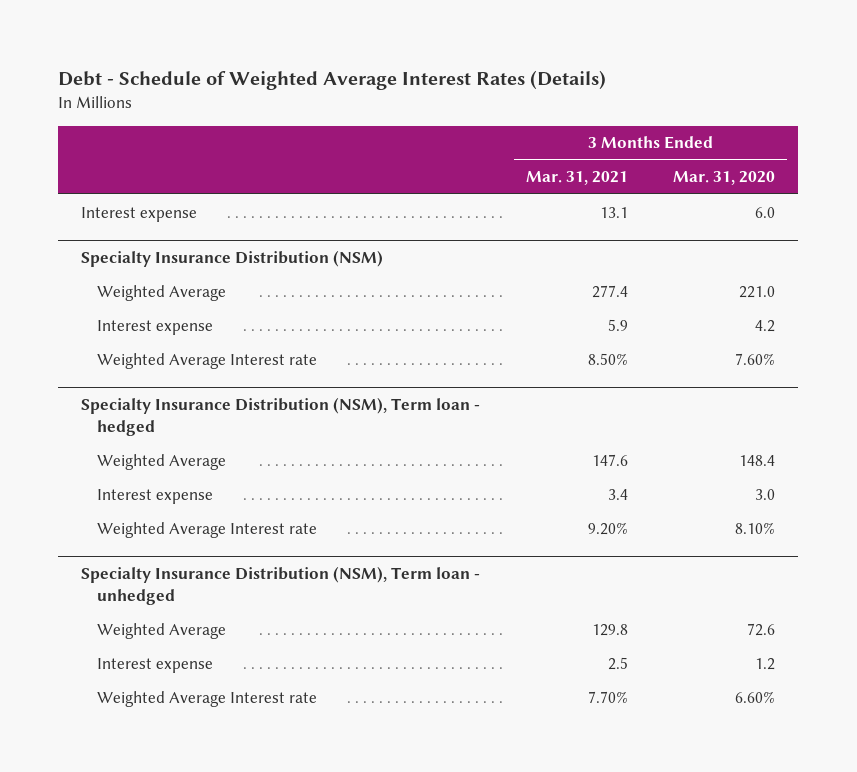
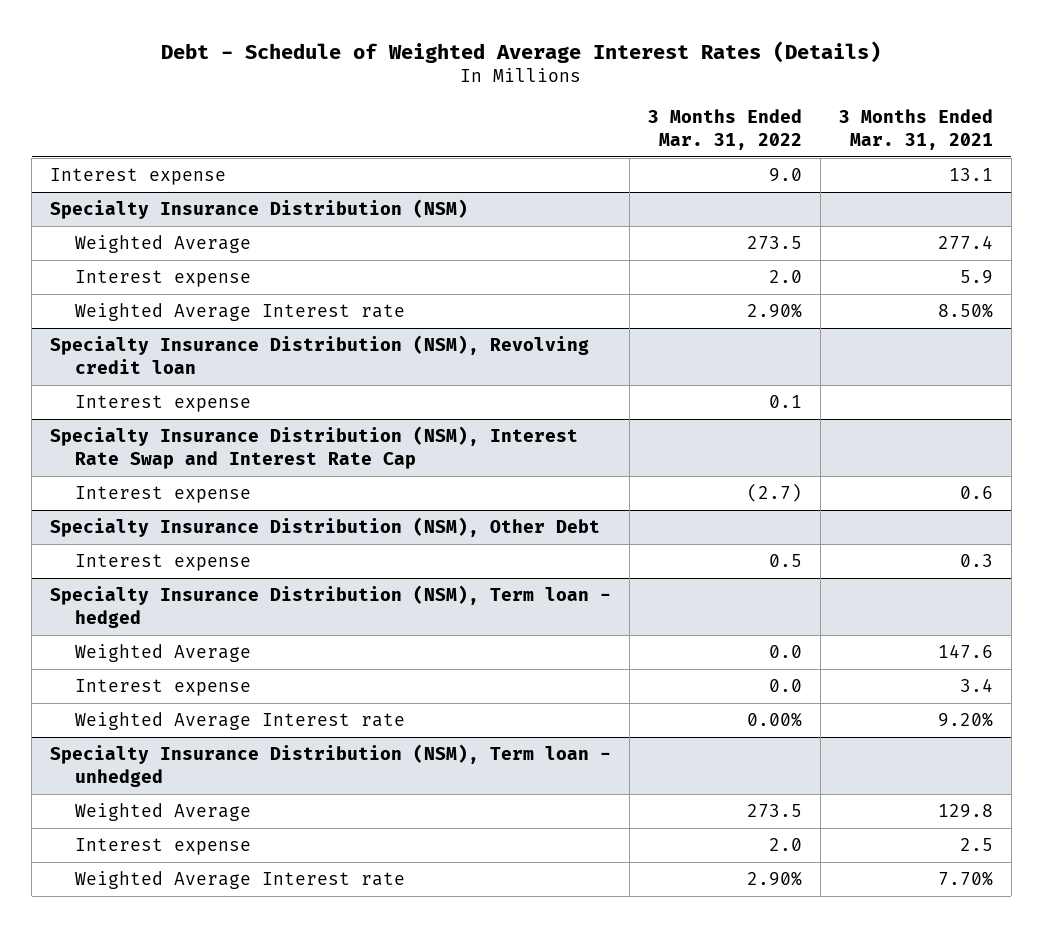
- | 3 Months Ended Mar. 31, 2021 | 3 Months Ended Mar. 31, 2020
+ | 3 Months Ended Mar. 31, 2022 | 3 Months Ended Mar. 31, 2021
+ Specialty Insurance Distribution (NSM), Revolving credit loan
+ Interest expense | 0.1 |
+ Specialty Insurance Distribution (NSM), Interest Rate Swap and Interest Rate Cap
+ Interest expense | (2.7) | 0.6
+ Specialty Insurance Distribution (NSM), Other Debt
+ Interest expense | 0.5 | 0.3

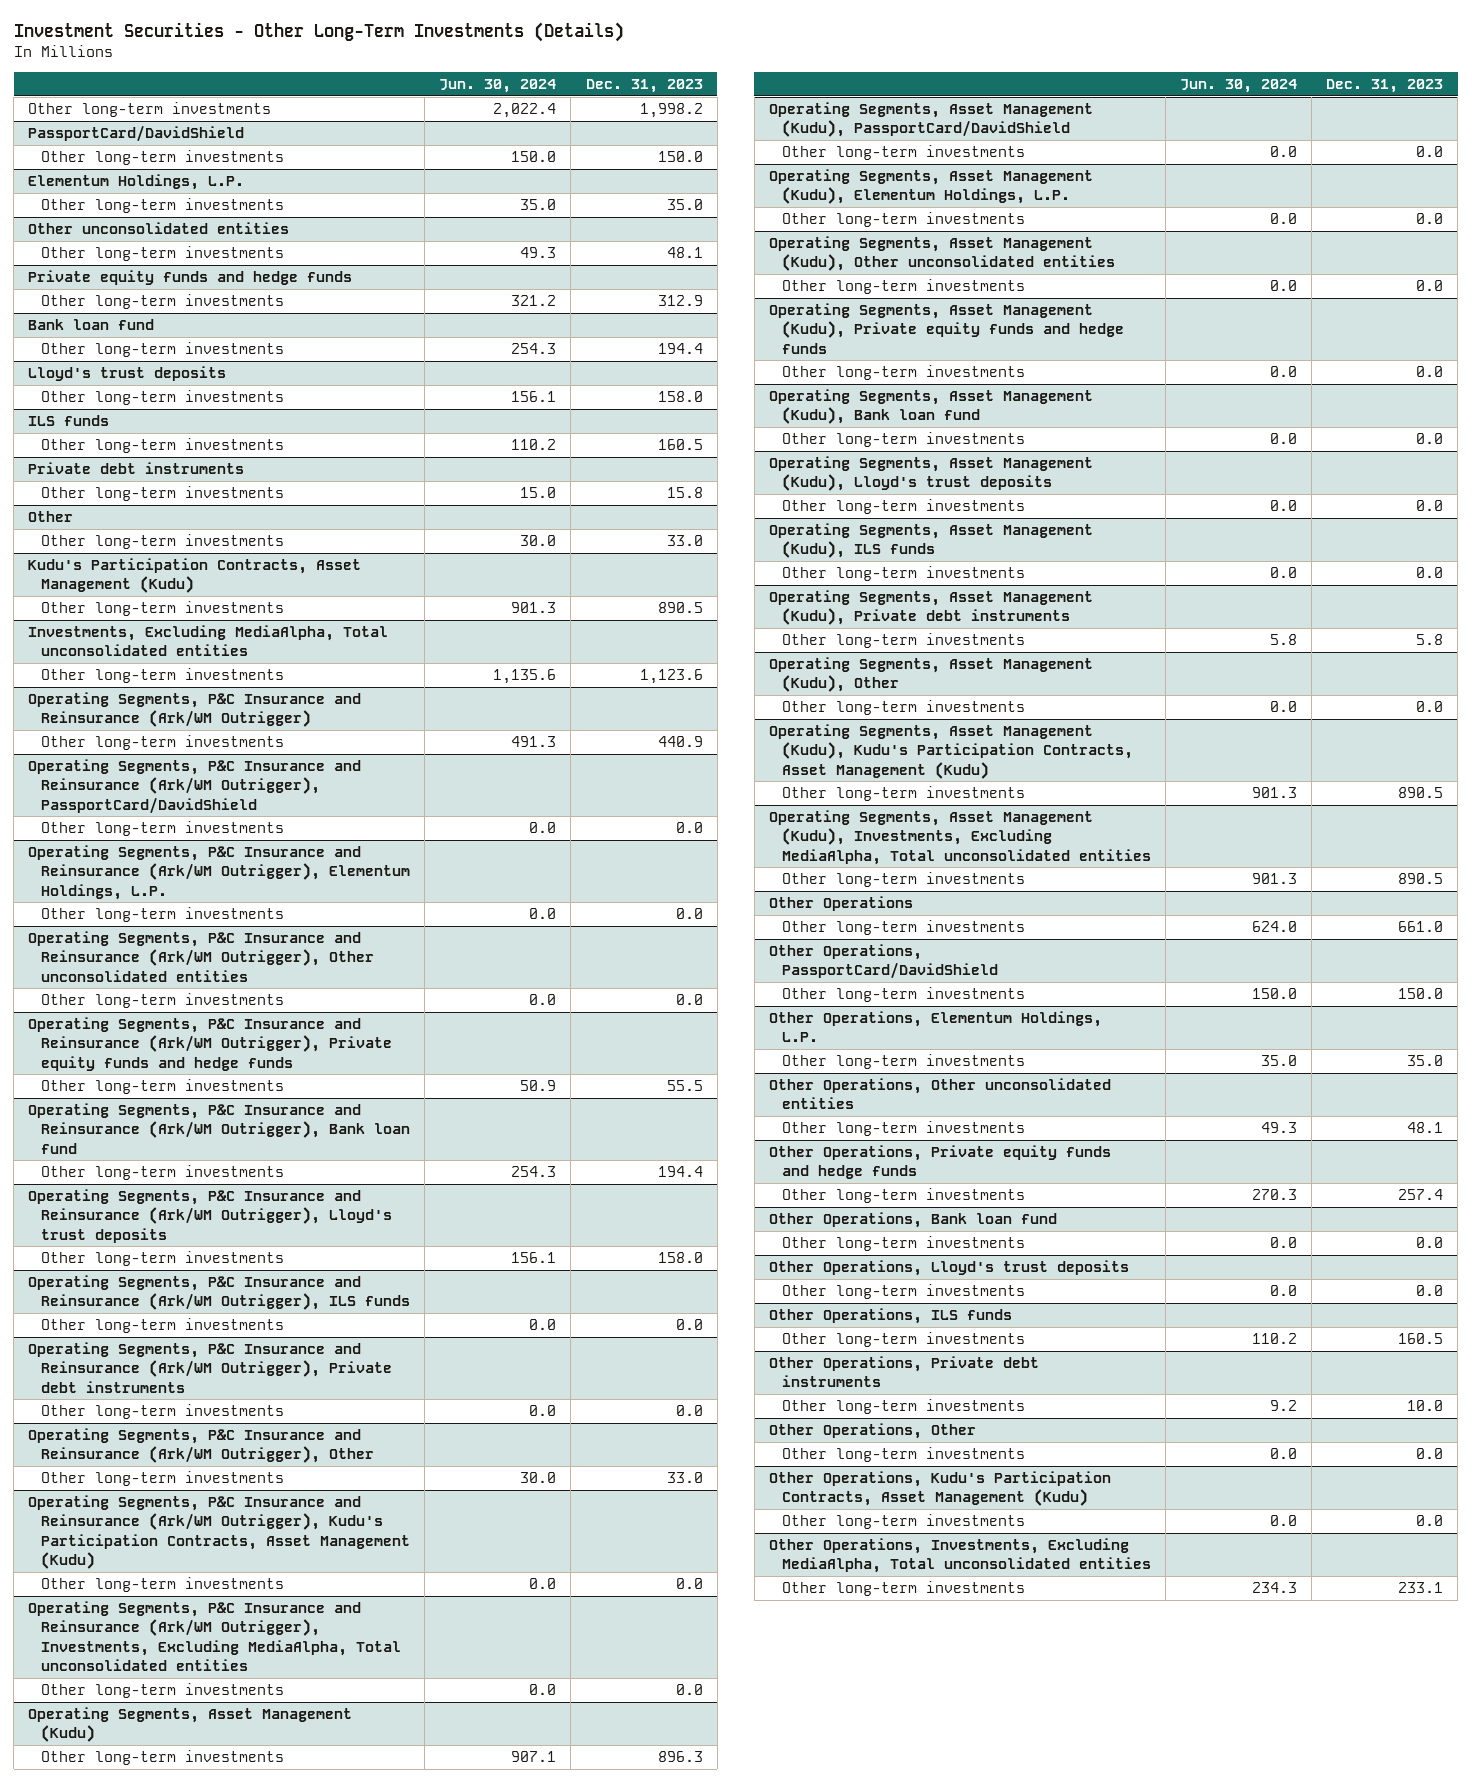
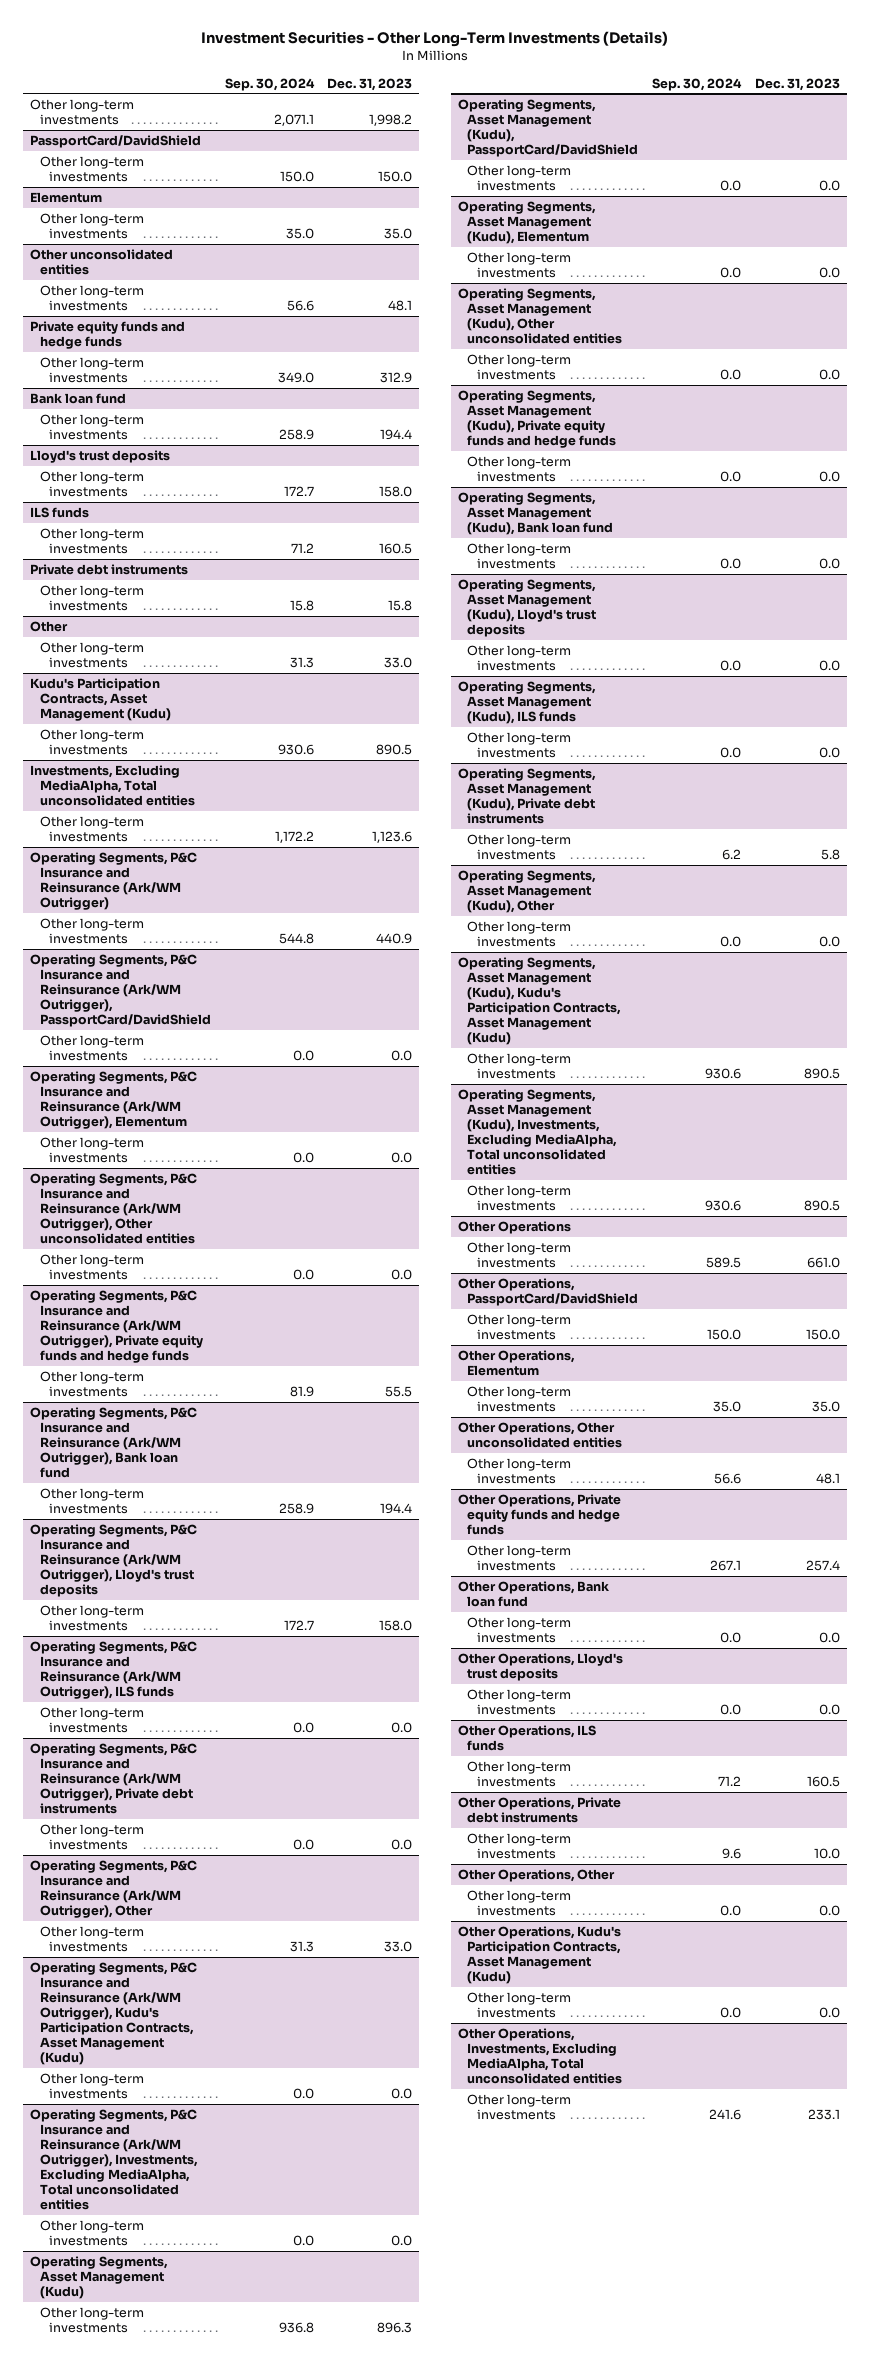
- | Jun. 30, 2024 | Dec. 31, 2023
+ | Sep. 30, 2024 | Dec. 31, 2023
- Elementum Holdings, L.P.
+ Elementum
- Operating Segments, P&C Insurance and Reinsurance (Ark/WM Outrigger), Elementum Holdings, L.P.
+ Operating Segments, P&C Insurance and Reinsurance (Ark/WM Outrigger), Elementum
- Operating Segments, Asset Management (Kudu), Elementum Holdings, L.P.
+ Operating Segments, Asset Management (Kudu), Elementum
- Other Operations, Elementum Holdings, L.P.
+ Other Operations, Elementum

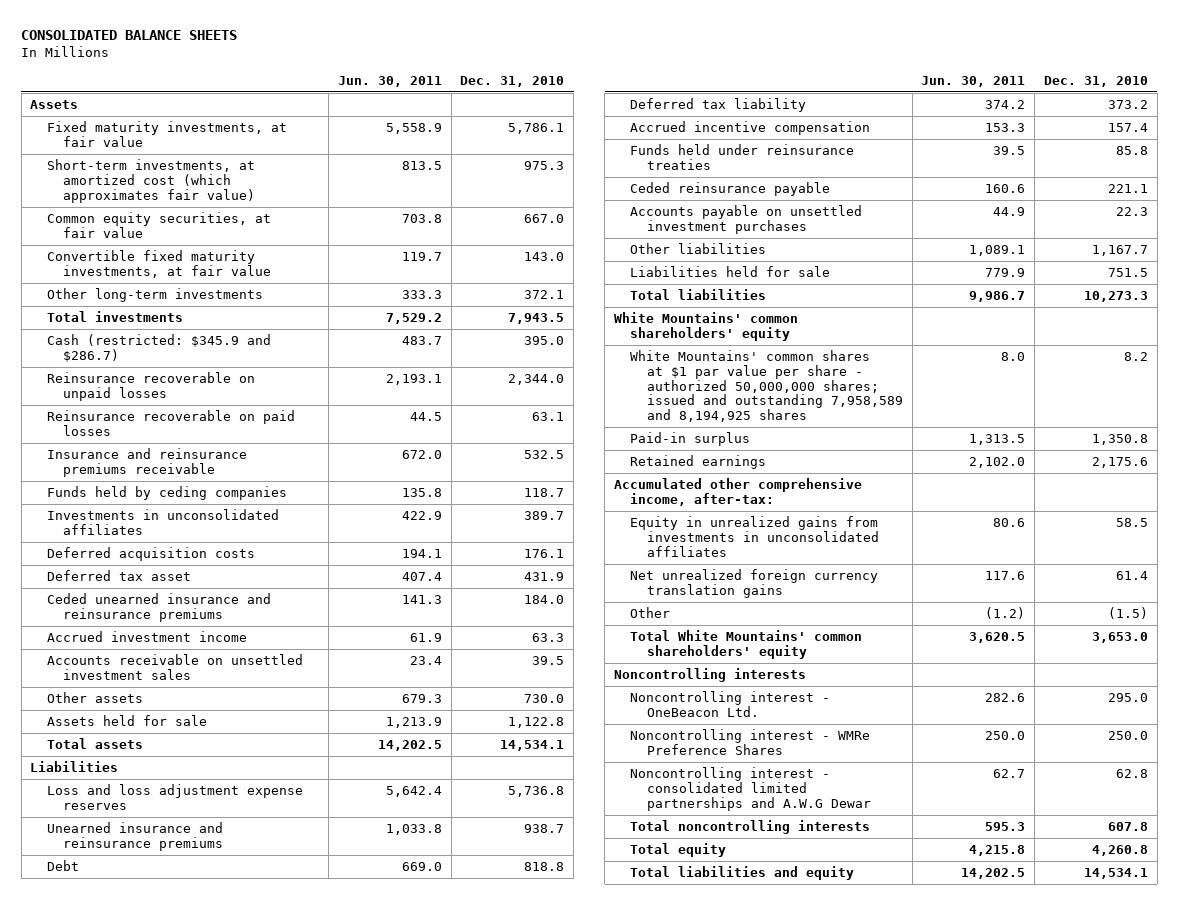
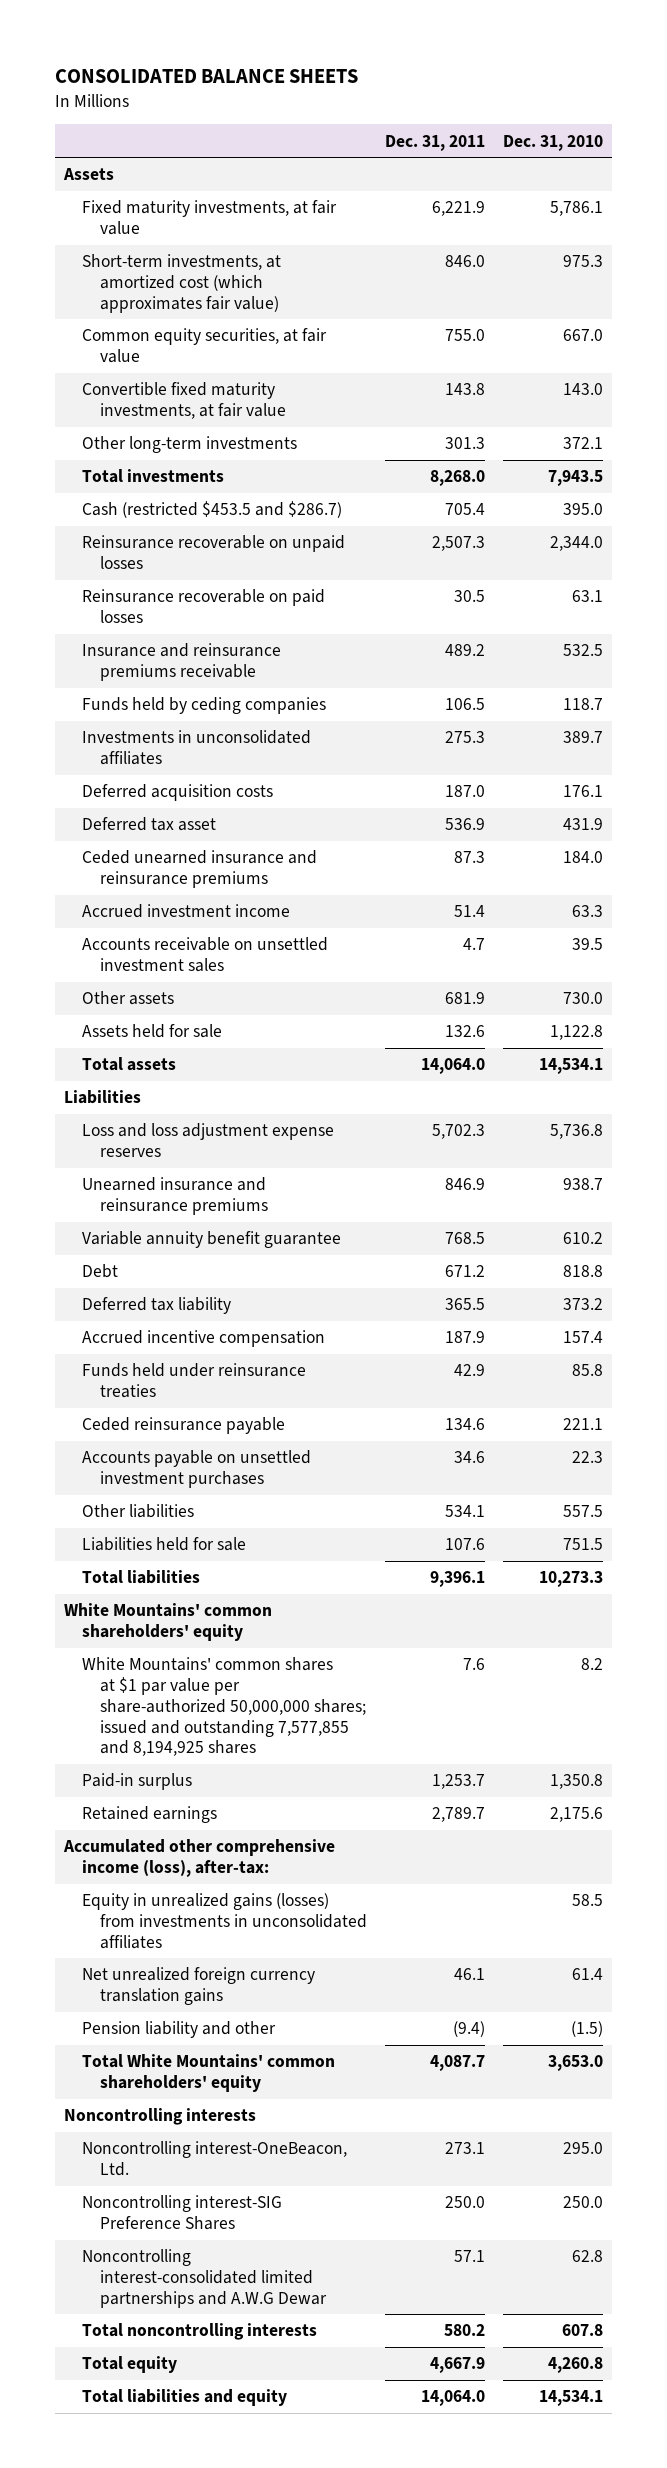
- | Jun. 30, 2011 | Dec. 31, 2010
+ | Dec. 31, 2011 | Dec. 31, 2010
- Cash (restricted: $345.9 and $286.7) | 483.7 | 395.0
+ Cash (restricted $453.5 and $286.7) | 705.4 | 395.0
+ Variable annuity benefit guarantee | 768.5 | 610.2
- Other liabilities | 1,089.1 | 1,167.7
+ Other liabilities | 534.1 | 557.5
- White Mountains' common shares at $1 par value per share - authorized 50,000,000 shares; issued and outstanding 7,958,589 and 8,194,925 shares | 8.0 | 8.2
+ White Mountains' common shares at $1 par value per share-authorized 50,000,000 shares; issued and outstanding 7,577,855 and 8,194,925 shares | 7.6 | 8.2
- Accumulated other comprehensive income, after-tax:
- Equity in unrealized gains from investments in unconsolidated affiliates | 80.6 | 58.5
+ Accumulated other comprehensive income (loss), after-tax:
+ Equity in unrealized gains (losses) from investments in unconsolidated affiliates | | 58.5
- Other | (1.2) | (1.5)
+ Pension liability and other | (9.4) | (1.5)
- Noncontrolling interest - OneBeacon Ltd. | 282.6 | 295.0
- Noncontrolling interest - WMRe Preference Shares | 250.0 | 250.0
- Noncontrolling interest - consolidated limited partnerships and A.W.G Dewar | 62.7 | 62.8
+ Noncontrolling interest-OneBeacon, Ltd. | 273.1 | 295.0
+ Noncontrolling interest-SIG Preference Shares | 250.0 | 250.0
+ Noncontrolling interest-consolidated limited partnerships and A.W.G Dewar | 57.1 | 62.8

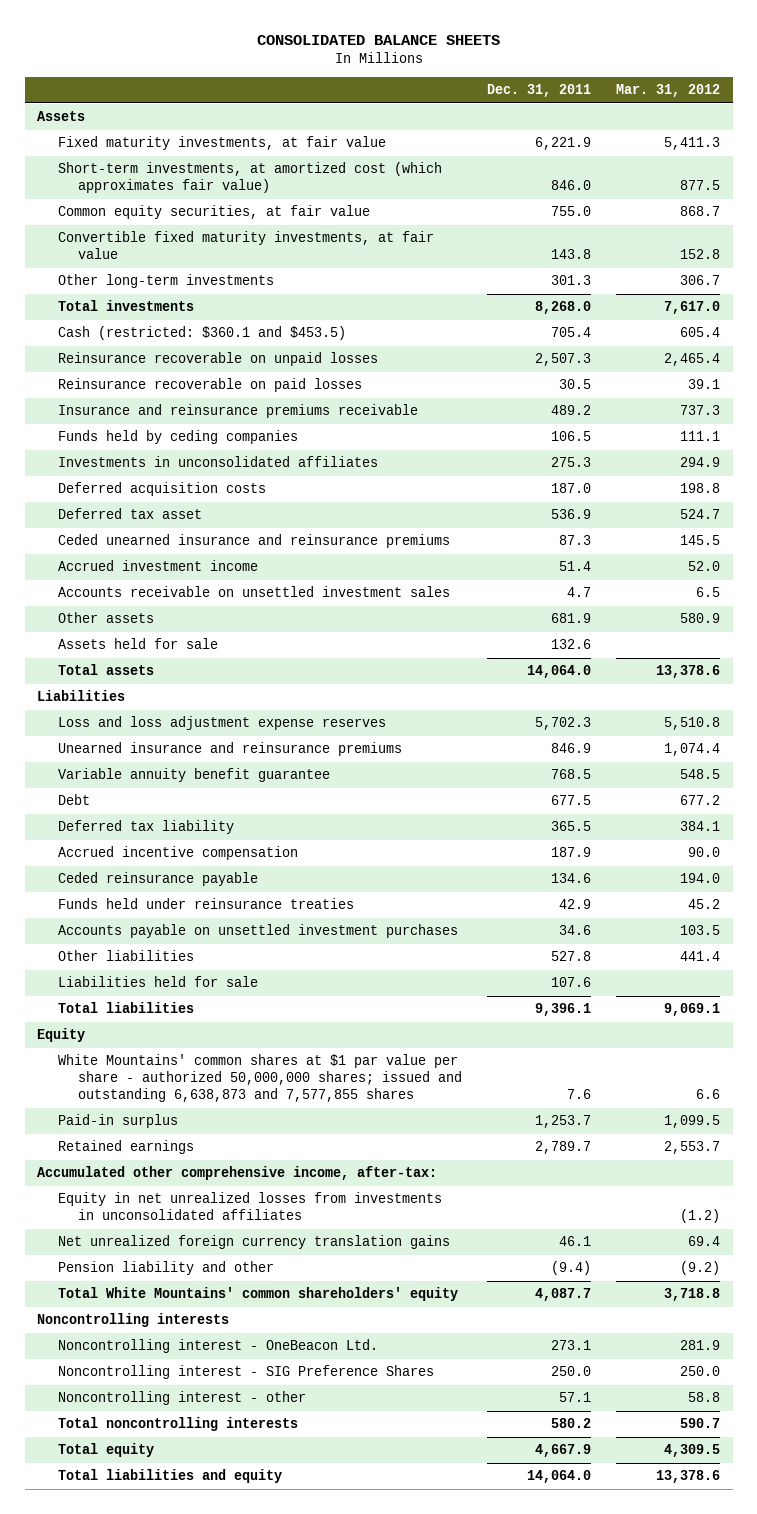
- | Dec. 31, 2011 | Dec. 31, 2010
+ | Dec. 31, 2011 | Mar. 31, 2012
- Cash (restricted $453.5 and $286.7) | 705.4 | 395.0
+ Cash (restricted: $360.1 and $453.5) | 705.4 | 605.4
- Debt | 671.2 | 818.8
+ Debt | 677.5 | 677.2
moved down: Funds held under reinsurance treaties | 42.9 | 45.2
- Other liabilities | 534.1 | 557.5
+ Other liabilities | 527.8 | 441.4
- White Mountains' common shareholders' equity
- White Mountains' common shares at $1 par value per share-authorized 50,000,000 shares; issued and outstanding 7,577,855 and 8,194,925 shares | 7.6 | 8.2
+ Equity
+ White Mountains' common shares at $1 par value per share - authorized 50,000,000 shares; issued and outstanding 6,638,873 and 7,577,855 shares | 7.6 | 6.6
- Accumulated other comprehensive income (loss), after-tax:
- Equity in unrealized gains (losses) from investments in unconsolidated affiliates | | 58.5
+ Accumulated other comprehensive income, after-tax:
+ Equity in net unrealized losses from investments in unconsolidated affiliates | | (1.2)
- Noncontrolling interest-OneBeacon, Ltd. | 273.1 | 295.0
- Noncontrolling interest-SIG Preference Shares | 250.0 | 250.0
- Noncontrolling interest-consolidated limited partnerships and A.W.G Dewar | 57.1 | 62.8
+ Noncontrolling interest - OneBeacon Ltd. | 273.1 | 281.9
+ Noncontrolling interest - SIG Preference Shares | 250.0 | 250.0
+ Noncontrolling interest - other | 57.1 | 58.8

